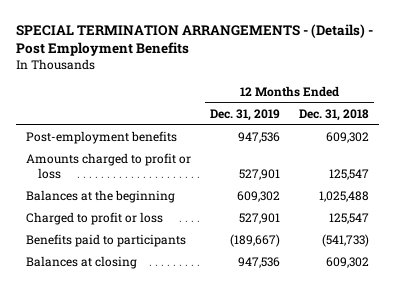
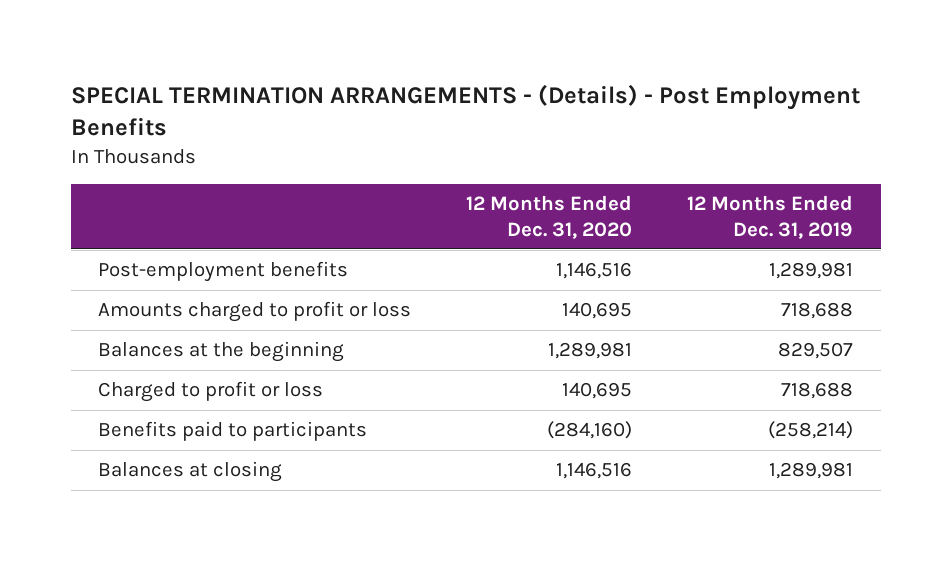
- | 12 Months Ended Dec. 31, 2019 | 12 Months Ended Dec. 31, 2018
+ | 12 Months Ended Dec. 31, 2020 | 12 Months Ended Dec. 31, 2019
- Post-employment benefits | 947,536 | 609,302
- Amounts charged to profit or loss | 527,901 | 125,547
- Balances at the beginning | 609,302 | 1,025,488
- Charged to profit or loss | 527,901 | 125,547
- Benefits paid to participants | (189,667) | (541,733)
- Balances at closing | 947,536 | 609,302
+ Post-employment benefits | 1,146,516 | 1,289,981
+ Amounts charged to profit or loss | 140,695 | 718,688
+ Balances at the beginning | 1,289,981 | 829,507
+ Charged to profit or loss | 140,695 | 718,688
+ Benefits paid to participants | (284,160) | (258,214)
+ Balances at closing | 1,146,516 | 1,289,981

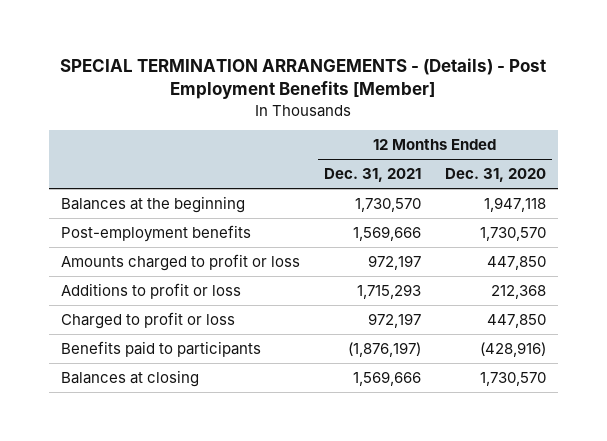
- SPECIAL TERMINATION ARRANGEMENTS - (Details) - Post Employment Benefits
+ SPECIAL TERMINATION ARRANGEMENTS - (Details) - Post Employment Benefits [Member]
- | 12 Months Ended Dec. 31, 2020 | 12 Months Ended Dec. 31, 2019
+ | 12 Months Ended Dec. 31, 2021 | 12 Months Ended Dec. 31, 2020
- Post-employment benefits | 1,146,516 | 1,289,981
- Amounts charged to profit or loss | 140,695 | 718,688
- Balances at the beginning | 1,289,981 | 829,507
- Charged to profit or loss | 140,695 | 718,688
- Benefits paid to participants | (284,160) | (258,214)
- Balances at closing | 1,146,516 | 1,289,981
+ Balances at the beginning | 1,730,570 | 1,947,118
+ Post-employment benefits | 1,569,666 | 1,730,570
+ Amounts charged to profit or loss | 972,197 | 447,850
+ Additions to profit or loss | 1,715,293 | 212,368
+ Charged to profit or loss | 972,197 | 447,850
+ Benefits paid to participants | (1,876,197) | (428,916)
+ Balances at closing | 1,569,666 | 1,730,570

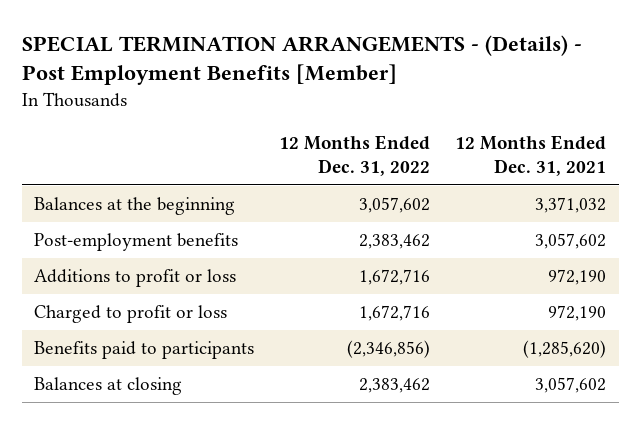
- | 12 Months Ended Dec. 31, 2021 | 12 Months Ended Dec. 31, 2020
+ | 12 Months Ended Dec. 31, 2022 | 12 Months Ended Dec. 31, 2021
- Balances at the beginning | 1,730,570 | 1,947,118
- Post-employment benefits | 1,569,666 | 1,730,570
- Amounts charged to profit or loss | 972,197 | 447,850
- Additions to profit or loss | 1,715,293 | 212,368
- Charged to profit or loss | 972,197 | 447,850
- Benefits paid to participants | (1,876,197) | (428,916)
- Balances at closing | 1,569,666 | 1,730,570
+ Balances at the beginning | 3,057,602 | 3,371,032
+ Post-employment benefits | 2,383,462 | 3,057,602
+ Additions to profit or loss | 1,672,716 | 972,190
+ Charged to profit or loss | 1,672,716 | 972,190
+ Benefits paid to participants | (2,346,856) | (1,285,620)
+ Balances at closing | 2,383,462 | 3,057,602

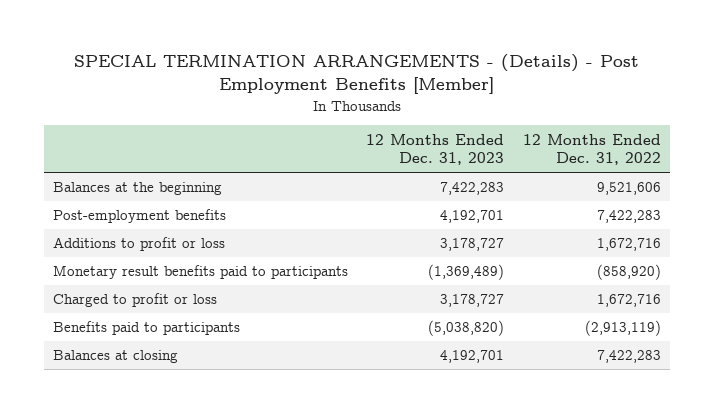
- | 12 Months Ended Dec. 31, 2022 | 12 Months Ended Dec. 31, 2021
+ | 12 Months Ended Dec. 31, 2023 | 12 Months Ended Dec. 31, 2022
- Balances at the beginning | 3,057,602 | 3,371,032
- Post-employment benefits | 2,383,462 | 3,057,602
+ Balances at the beginning | 7,422,283 | 9,521,606
+ Post-employment benefits | 4,192,701 | 7,422,283
+ Monetary result benefits paid to participants | (1,369,489) | (858,920)
- Benefits paid to participants | (2,346,856) | (1,285,620)
- Balances at closing | 2,383,462 | 3,057,602
+ Benefits paid to participants | (5,038,820) | (2,913,119)
+ Balances at closing | 4,192,701 | 7,422,283

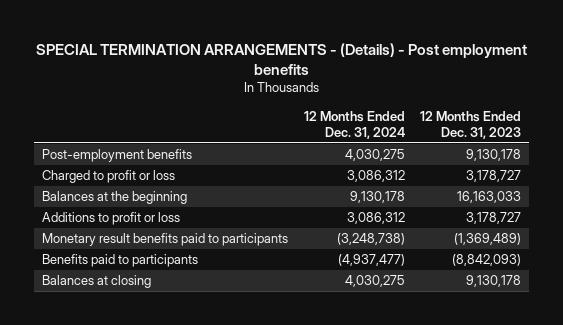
- SPECIAL TERMINATION ARRANGEMENTS - (Details) - Post Employment Benefits [Member]
+ SPECIAL TERMINATION ARRANGEMENTS - (Details) - Post employment benefits
- | 12 Months Ended Dec. 31, 2023 | 12 Months Ended Dec. 31, 2022
+ | 12 Months Ended Dec. 31, 2024 | 12 Months Ended Dec. 31, 2023
- Balances at the beginning | 7,422,283 | 9,521,606
- Post-employment benefits | 4,192,701 | 7,422,283
+ Post-employment benefits | 4,030,275 | 9,130,178
moved up: Charged to profit or loss | 3,086,312 | 3,178,727
+ Balances at the beginning | 9,130,178 | 16,163,033
- Benefits paid to participants | (5,038,820) | (2,913,119)
- Balances at closing | 4,192,701 | 7,422,283
+ Benefits paid to participants | (4,937,477) | (8,842,093)
+ Balances at closing | 4,030,275 | 9,130,178

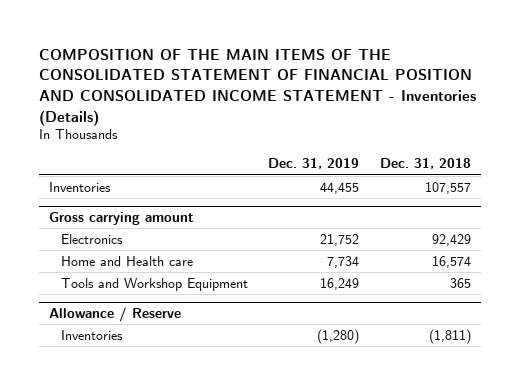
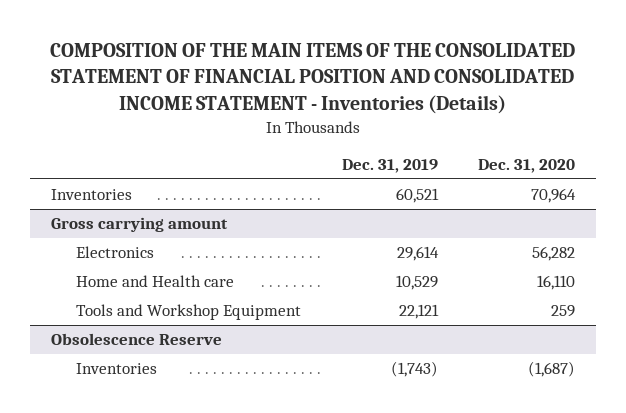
- | Dec. 31, 2019 | Dec. 31, 2018
+ | Dec. 31, 2019 | Dec. 31, 2020
- Inventories | 44,455 | 107,557
+ Inventories | 60,521 | 70,964
@ Gross carrying amount
- Electronics | 21,752 | 92,429
- Home and Health care | 7,734 | 16,574
- Tools and Workshop Equipment | 16,249 | 365
- Allowance / Reserve
- Inventories | (1,280) | (1,811)
@ Gross carrying amount
+ Electronics | 29,614 | 56,282
+ Home and Health care | 10,529 | 16,110
+ Tools and Workshop Equipment | 22,121 | 259
+ Obsolescence Reserve
+ Inventories | (1,743) | (1,687)

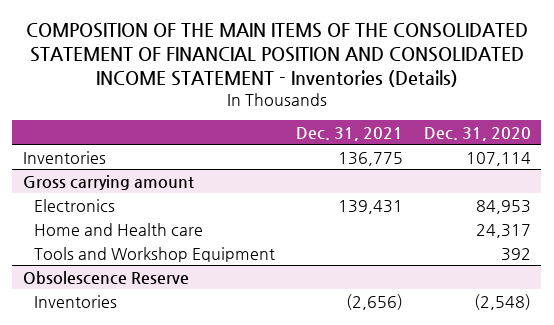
- | Dec. 31, 2019 | Dec. 31, 2020
+ | Dec. 31, 2021 | Dec. 31, 2020
- Inventories | 60,521 | 70,964
+ Inventories | 136,775 | 107,114
@ Gross carrying amount
- Electronics | 29,614 | 56,282
- Home and Health care | 10,529 | 16,110
- Tools and Workshop Equipment | 22,121 | 259
+ Electronics | 139,431 | 84,953
+ Home and Health care | | 24,317
+ Tools and Workshop Equipment | | 392
@ Obsolescence Reserve
- Inventories | (1,743) | (1,687)
+ Inventories | (2,656) | (2,548)

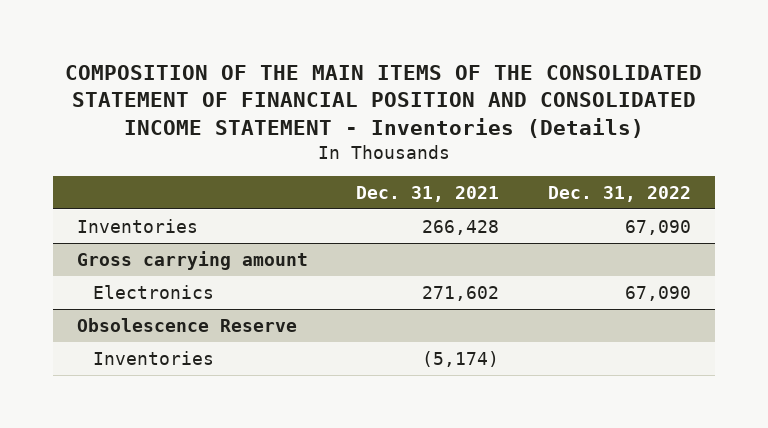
- | Dec. 31, 2021 | Dec. 31, 2020
+ | Dec. 31, 2021 | Dec. 31, 2022
- Inventories | 136,775 | 107,114
+ Inventories | 266,428 | 67,090
@ Gross carrying amount
- Electronics | 139,431 | 84,953
- Home and Health care | | 24,317
- Tools and Workshop Equipment | | 392
+ Electronics | 271,602 | 67,090
@ Obsolescence Reserve
- Inventories | (2,656) | (2,548)
+ Inventories | (5,174) |

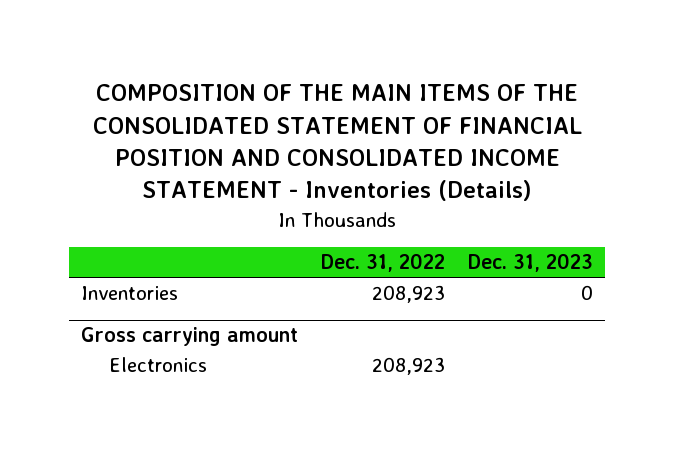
- | Dec. 31, 2021 | Dec. 31, 2022
+ | Dec. 31, 2022 | Dec. 31, 2023
- Inventories | 266,428 | 67,090
+ Inventories | 208,923 | 0
@ Gross carrying amount
- Electronics | 271,602 | 67,090
- Obsolescence Reserve
- Inventories | (5,174) |
@ Gross carrying amount
+ Electronics | 208,923 |

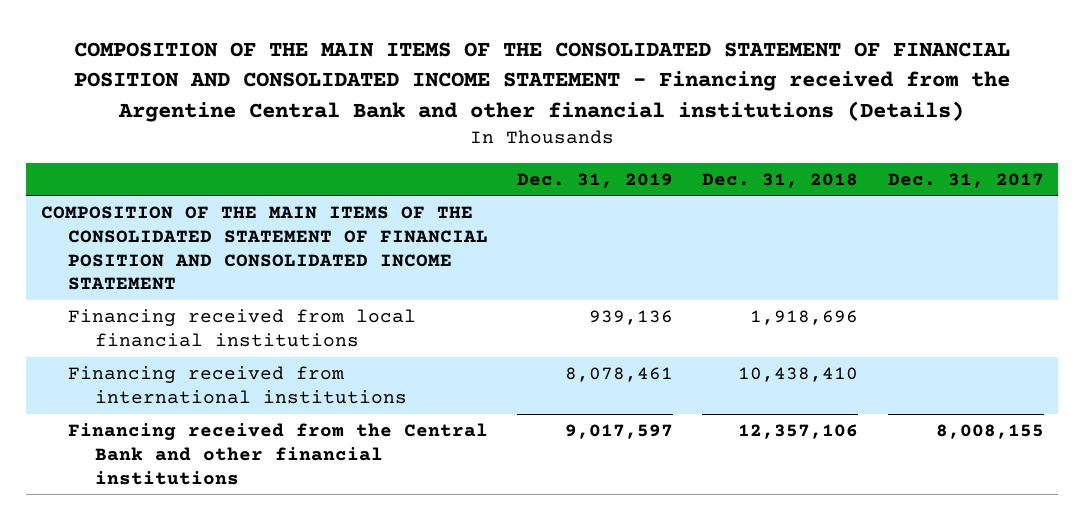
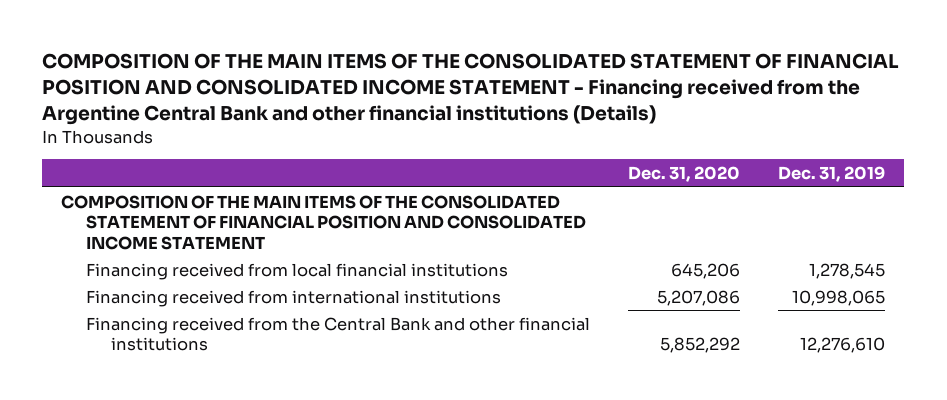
- | Dec. 31, 2019 | Dec. 31, 2018 | Dec. 31, 2017
+ | Dec. 31, 2020 | Dec. 31, 2019
- Financing received from local financial institutions | 939,136 | 1,918,696 |
- Financing received from international institutions | 8,078,461 | 10,438,410 |
- Financing received from the Central Bank and other financial institutions | 9,017,597 | 12,357,106 | 8,008,155
+ Financing received from local financial institutions | 645,206 | 1,278,545
+ Financing received from international institutions | 5,207,086 | 10,998,065
+ Financing received from the Central Bank and other financial institutions | 5,852,292 | 12,276,610

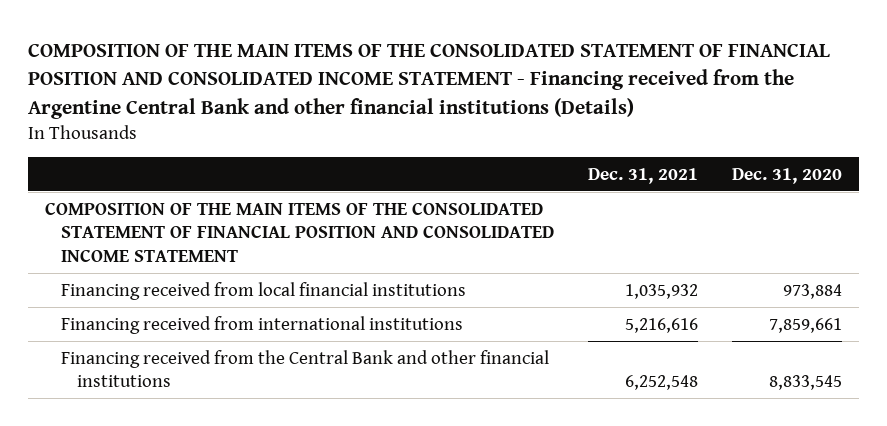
- | Dec. 31, 2020 | Dec. 31, 2019
+ | Dec. 31, 2021 | Dec. 31, 2020
- Financing received from local financial institutions | 645,206 | 1,278,545
- Financing received from international institutions | 5,207,086 | 10,998,065
- Financing received from the Central Bank and other financial institutions | 5,852,292 | 12,276,610
+ Financing received from local financial institutions | 1,035,932 | 973,884
+ Financing received from international institutions | 5,216,616 | 7,859,661
+ Financing received from the Central Bank and other financial institutions | 6,252,548 | 8,833,545

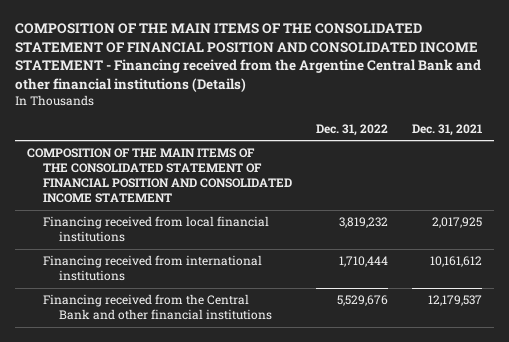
- | Dec. 31, 2021 | Dec. 31, 2020
+ | Dec. 31, 2022 | Dec. 31, 2021
- Financing received from local financial institutions | 1,035,932 | 973,884
- Financing received from international institutions | 5,216,616 | 7,859,661
- Financing received from the Central Bank and other financial institutions | 6,252,548 | 8,833,545
+ Financing received from local financial institutions | 3,819,232 | 2,017,925
+ Financing received from international institutions | 1,710,444 | 10,161,612
+ Financing received from the Central Bank and other financial institutions | 5,529,676 | 12,179,537

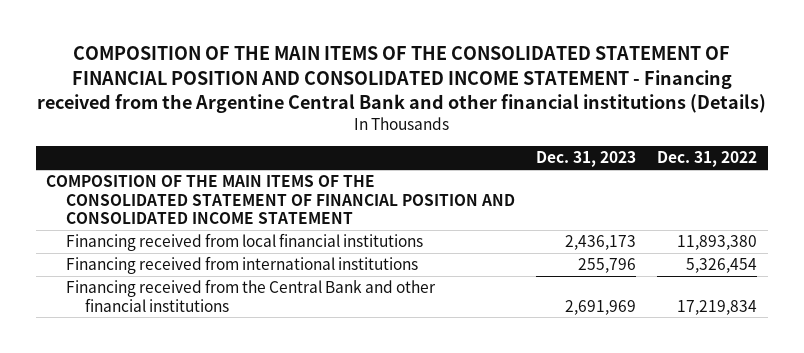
- | Dec. 31, 2022 | Dec. 31, 2021
+ | Dec. 31, 2023 | Dec. 31, 2022
- Financing received from local financial institutions | 3,819,232 | 2,017,925
- Financing received from international institutions | 1,710,444 | 10,161,612
- Financing received from the Central Bank and other financial institutions | 5,529,676 | 12,179,537
+ Financing received from local financial institutions | 2,436,173 | 11,893,380
+ Financing received from international institutions | 255,796 | 5,326,454
+ Financing received from the Central Bank and other financial institutions | 2,691,969 | 17,219,834

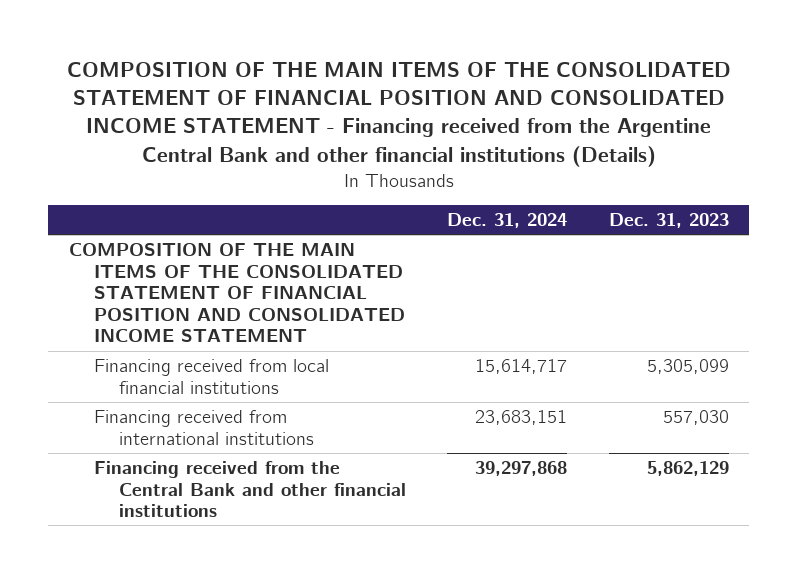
- | Dec. 31, 2023 | Dec. 31, 2022
+ | Dec. 31, 2024 | Dec. 31, 2023
- Financing received from local financial institutions | 2,436,173 | 11,893,380
- Financing received from international institutions | 255,796 | 5,326,454
- Financing received from the Central Bank and other financial institutions | 2,691,969 | 17,219,834
+ Financing received from local financial institutions | 15,614,717 | 5,305,099
+ Financing received from international institutions | 23,683,151 | 557,030
+ Financing received from the Central Bank and other financial institutions | 39,297,868 | 5,862,129

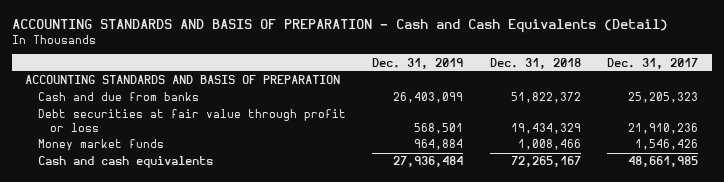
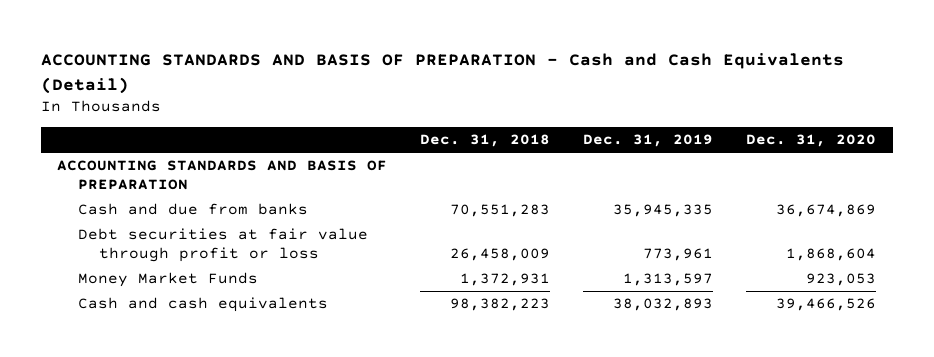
- | Dec. 31, 2019 | Dec. 31, 2018 | Dec. 31, 2017
+ | Dec. 31, 2018 | Dec. 31, 2019 | Dec. 31, 2020
- Cash and due from banks | 26,403,099 | 51,822,372 | 25,205,323
- Debt securities at fair value through profit or loss | 568,501 | 19,434,329 | 21,910,236
- Money market funds | 964,884 | 1,008,466 | 1,546,426
- Cash and cash equivalents | 27,936,484 | 72,265,167 | 48,661,985
+ Cash and due from banks | 70,551,283 | 35,945,335 | 36,674,869
+ Debt securities at fair value through profit or loss | 26,458,009 | 773,961 | 1,868,604
+ Money Market Funds | 1,372,931 | 1,313,597 | 923,053
+ Cash and cash equivalents | 98,382,223 | 38,032,893 | 39,466,526

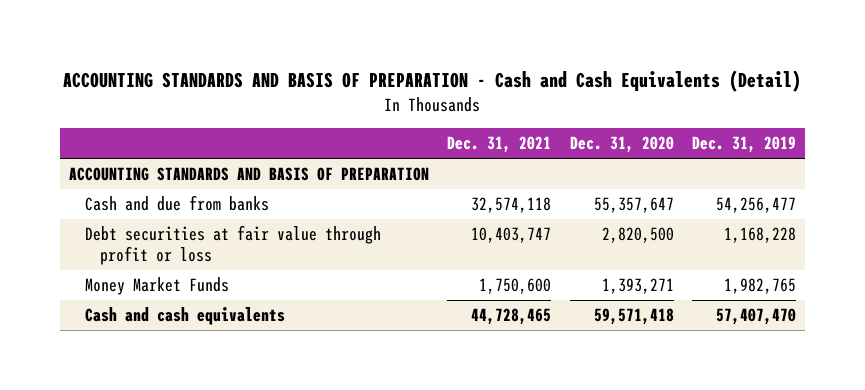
- | Dec. 31, 2018 | Dec. 31, 2019 | Dec. 31, 2020
+ | Dec. 31, 2021 | Dec. 31, 2020 | Dec. 31, 2019
- Cash and due from banks | 70,551,283 | 35,945,335 | 36,674,869
- Debt securities at fair value through profit or loss | 26,458,009 | 773,961 | 1,868,604
- Money Market Funds | 1,372,931 | 1,313,597 | 923,053
- Cash and cash equivalents | 98,382,223 | 38,032,893 | 39,466,526
+ Cash and due from banks | 32,574,118 | 55,357,647 | 54,256,477
+ Debt securities at fair value through profit or loss | 10,403,747 | 2,820,500 | 1,168,228
+ Money Market Funds | 1,750,600 | 1,393,271 | 1,982,765
+ Cash and cash equivalents | 44,728,465 | 59,571,418 | 57,407,470

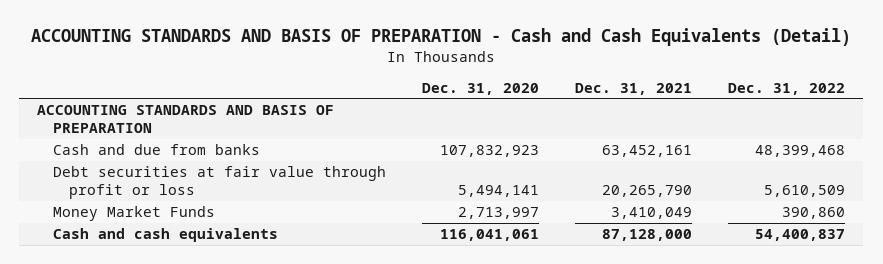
- | Dec. 31, 2021 | Dec. 31, 2020 | Dec. 31, 2019
+ | Dec. 31, 2020 | Dec. 31, 2021 | Dec. 31, 2022
- Cash and due from banks | 32,574,118 | 55,357,647 | 54,256,477
- Debt securities at fair value through profit or loss | 10,403,747 | 2,820,500 | 1,168,228
- Money Market Funds | 1,750,600 | 1,393,271 | 1,982,765
- Cash and cash equivalents | 44,728,465 | 59,571,418 | 57,407,470
+ Cash and due from banks | 107,832,923 | 63,452,161 | 48,399,468
+ Debt securities at fair value through profit or loss | 5,494,141 | 20,265,790 | 5,610,509
+ Money Market Funds | 2,713,997 | 3,410,049 | 390,860
+ Cash and cash equivalents | 116,041,061 | 87,128,000 | 54,400,837

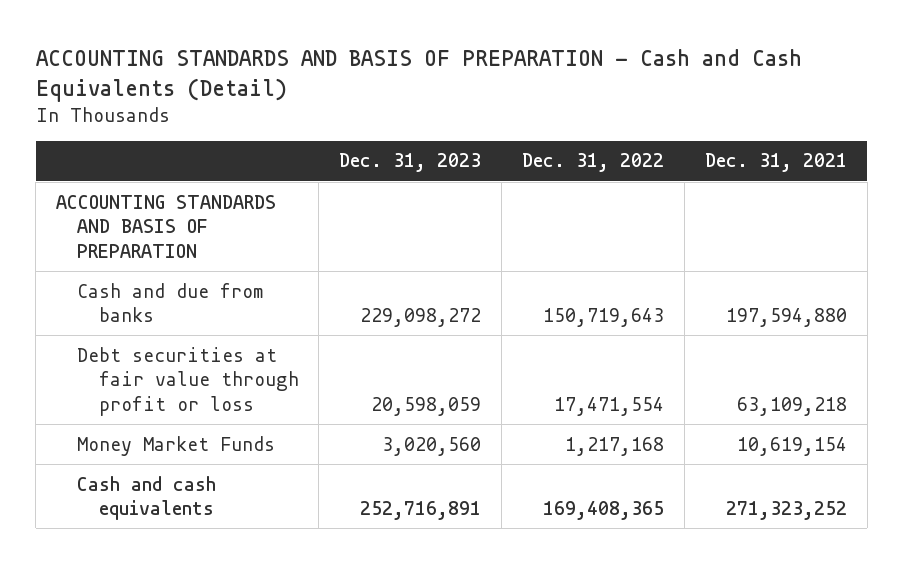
- | Dec. 31, 2020 | Dec. 31, 2021 | Dec. 31, 2022
+ | Dec. 31, 2023 | Dec. 31, 2022 | Dec. 31, 2021
- Cash and due from banks | 107,832,923 | 63,452,161 | 48,399,468
- Debt securities at fair value through profit or loss | 5,494,141 | 20,265,790 | 5,610,509
- Money Market Funds | 2,713,997 | 3,410,049 | 390,860
- Cash and cash equivalents | 116,041,061 | 87,128,000 | 54,400,837
+ Cash and due from banks | 229,098,272 | 150,719,643 | 197,594,880
+ Debt securities at fair value through profit or loss | 20,598,059 | 17,471,554 | 63,109,218
+ Money Market Funds | 3,020,560 | 1,217,168 | 10,619,154
+ Cash and cash equivalents | 252,716,891 | 169,408,365 | 271,323,252

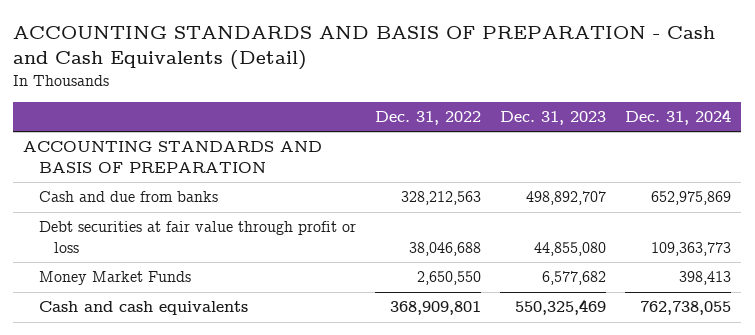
- | Dec. 31, 2023 | Dec. 31, 2022 | Dec. 31, 2021
+ | Dec. 31, 2022 | Dec. 31, 2023 | Dec. 31, 2024
- Cash and due from banks | 229,098,272 | 150,719,643 | 197,594,880
- Debt securities at fair value through profit or loss | 20,598,059 | 17,471,554 | 63,109,218
- Money Market Funds | 3,020,560 | 1,217,168 | 10,619,154
- Cash and cash equivalents | 252,716,891 | 169,408,365 | 271,323,252
+ Cash and due from banks | 328,212,563 | 498,892,707 | 652,975,869
+ Debt securities at fair value through profit or loss | 38,046,688 | 44,855,080 | 109,363,773
+ Money Market Funds | 2,650,550 | 6,577,682 | 398,413
+ Cash and cash equivalents | 368,909,801 | 550,325,469 | 762,738,055

